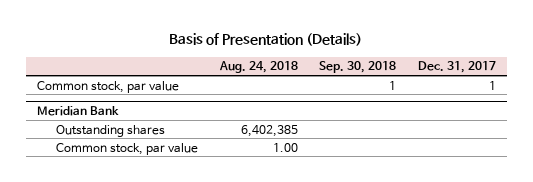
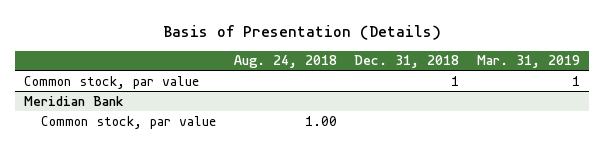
- | Aug. 24, 2018 | Sep. 30, 2018 | Dec. 31, 2017
+ | Aug. 24, 2018 | Dec. 31, 2018 | Mar. 31, 2019
@ Meridian Bank
- Outstanding shares | 6,402,385 | |

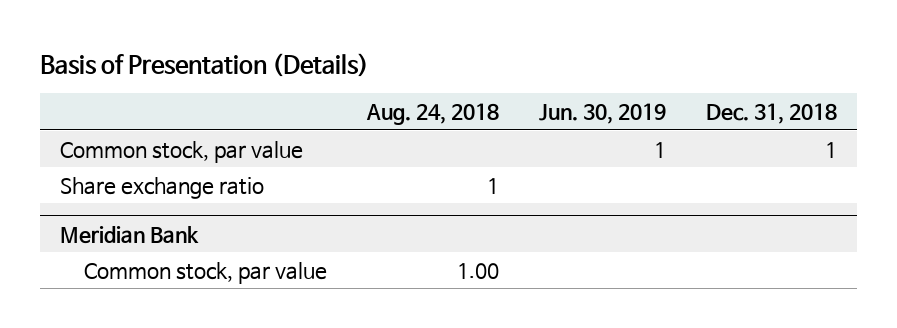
- | Aug. 24, 2018 | Dec. 31, 2018 | Mar. 31, 2019
+ | Aug. 24, 2018 | Jun. 30, 2019 | Dec. 31, 2018
+ Share exchange ratio | 1 | |

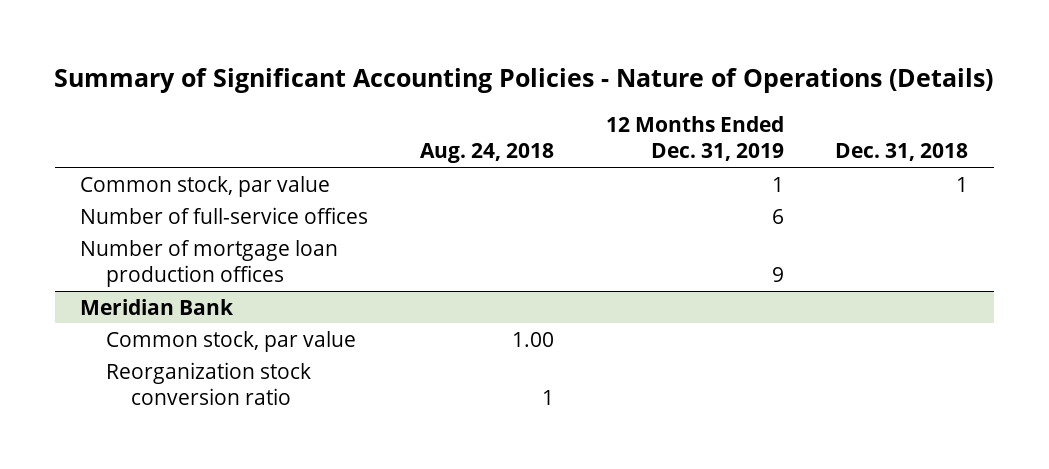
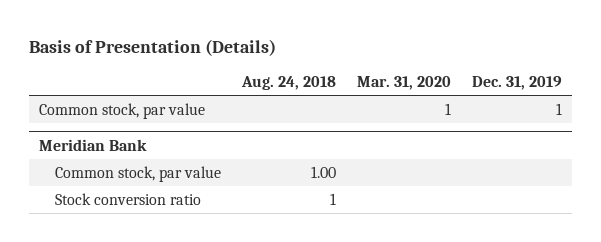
- Summary of Significant Accounting Policies - Nature of Operations (Details)
+ Basis of Presentation (Details)
- | Aug. 24, 2018 | 12 Months Ended Dec. 31, 2019 | Dec. 31, 2018
+ | Aug. 24, 2018 | Mar. 31, 2020 | Dec. 31, 2019
- Number of full-service offices | | 6 |
- Number of mortgage loan production offices | | 9 |
@ Meridian Bank
- Reorganization stock conversion ratio | 1 | |
+ Stock conversion ratio | 1 | |

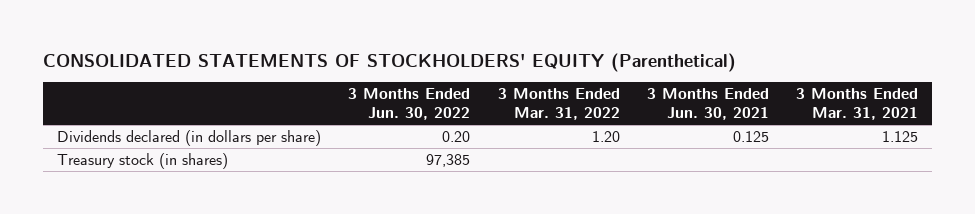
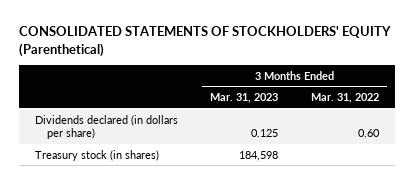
- | 3 Months Ended Jun. 30, 2022 | 3 Months Ended Mar. 31, 2022 | 3 Months Ended Jun. 30, 2021 | 3 Months Ended Mar. 31, 2021
+ | 3 Months Ended Mar. 31, 2023 | 3 Months Ended Mar. 31, 2022
- Dividends declared (in dollars per share) | 0.20 | 1.20 | 0.125 | 1.125
+ Dividends declared (in dollars per share) | 0.125 | 0.60

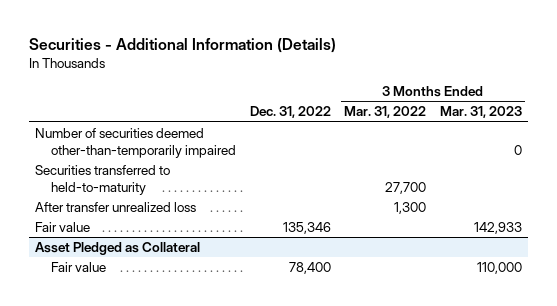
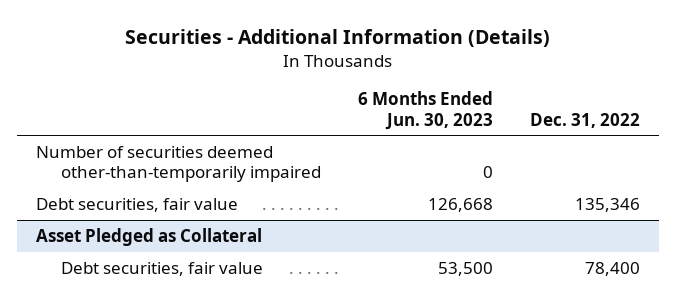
- | Dec. 31, 2022 | 3 Months Ended Mar. 31, 2022 | 3 Months Ended Mar. 31, 2023
+ | 6 Months Ended Jun. 30, 2023 | Dec. 31, 2022
- Securities transferred to held-to-maturity | | 27,700 |
- After transfer unrealized loss | | 1,300 |
- Fair value | 135,346 | | 142,933
+ Debt securities, fair value | 126,668 | 135,346
@ Asset Pledged as Collateral
- Fair value | 78,400 | | 110,000
+ Debt securities, fair value | 53,500 | 78,400

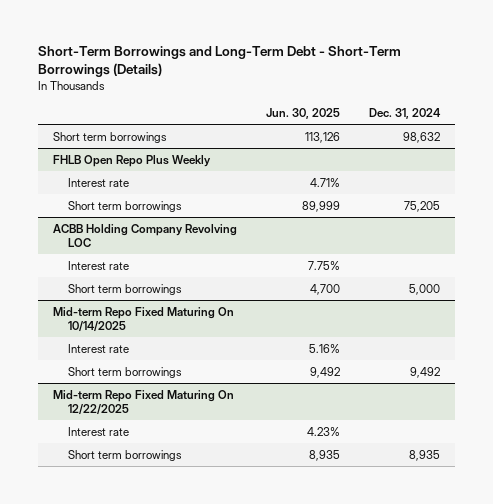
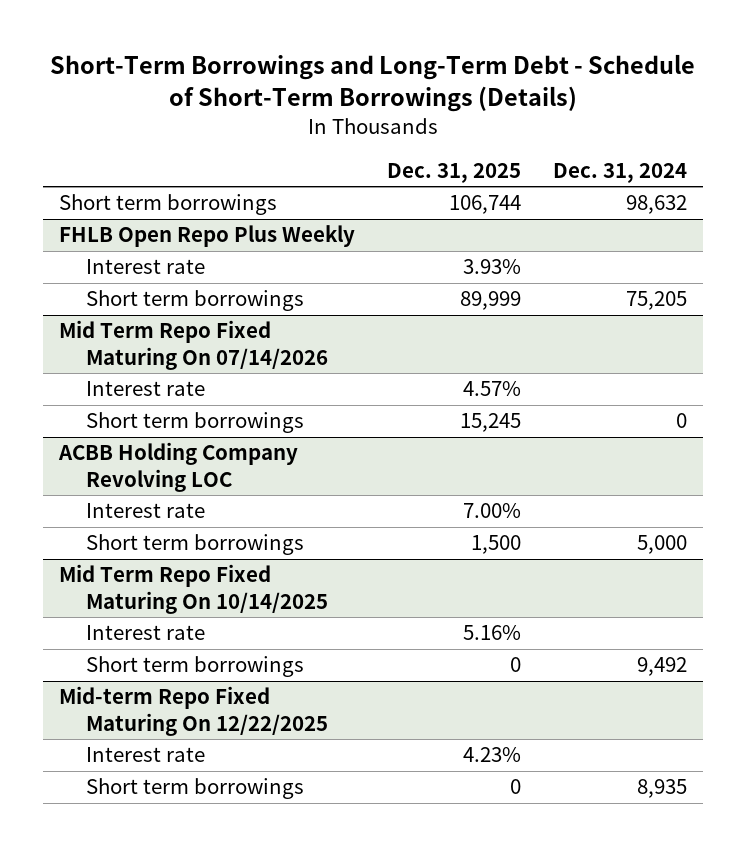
- Short-Term Borrowings and Long-Term Debt - Short-Term Borrowings (Details)
+ Short-Term Borrowings and Long-Term Debt - Schedule of Short-Term Borrowings (Details)
- | Jun. 30, 2025 | Dec. 31, 2024
+ | Dec. 31, 2025 | Dec. 31, 2024
+ Mid Term Repo Fixed Maturing On 07/14/2026
+ Interest rate | 4.57% |
+ Short term borrowings | 15,245 | 0
- Mid-term Repo Fixed Maturing On 10/14/2025
+ Mid Term Repo Fixed Maturing On 10/14/2025

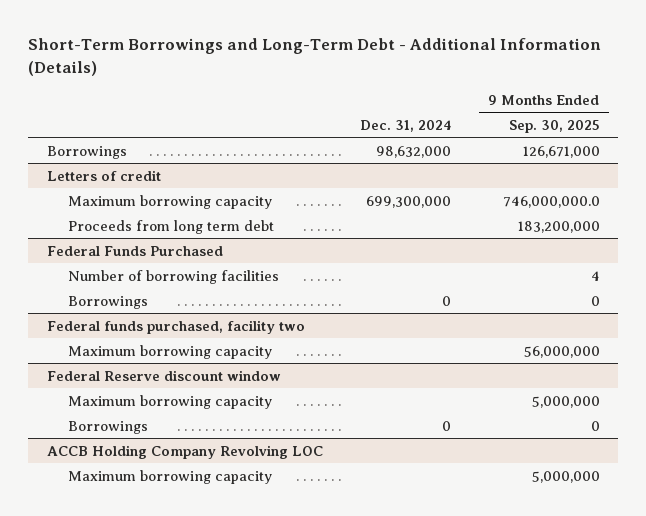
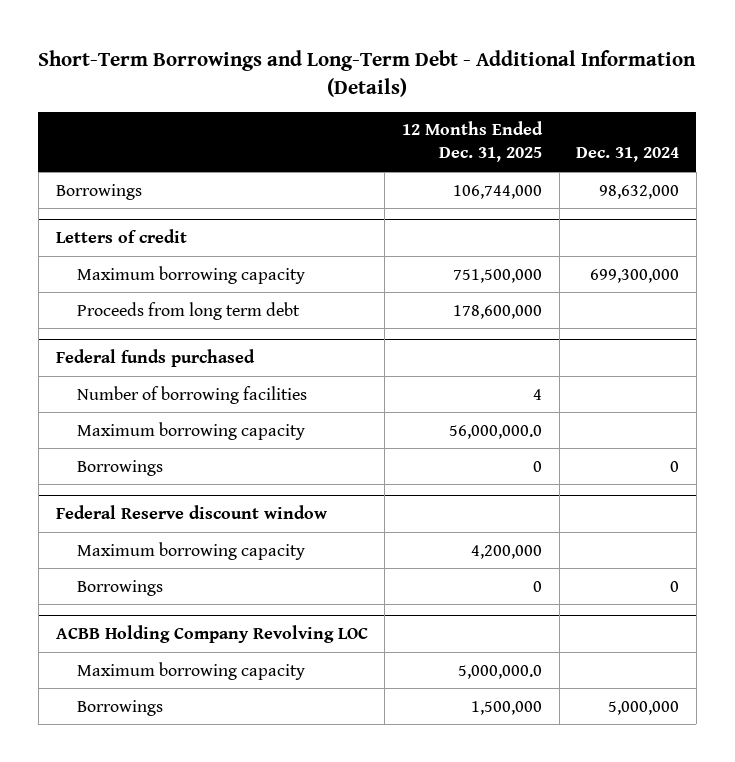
- | Dec. 31, 2024 | 9 Months Ended Sep. 30, 2025
+ | 12 Months Ended Dec. 31, 2025 | Dec. 31, 2024
- Federal Funds Purchased
+ Federal funds purchased
+ Maximum borrowing capacity | 56,000,000.0 |
- Federal funds purchased, facility two
- Maximum borrowing capacity | | 56,000,000
- ACCB Holding Company Revolving LOC
- Maximum borrowing capacity | | 5,000,000
+ ACBB Holding Company Revolving LOC
+ Maximum borrowing capacity | 5,000,000.0 |
+ Borrowings | 1,500,000 | 5,000,000

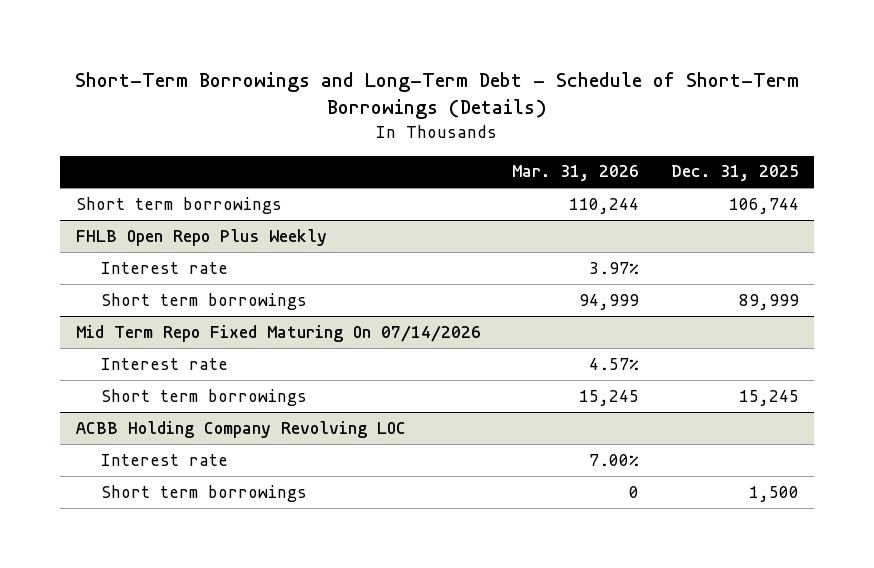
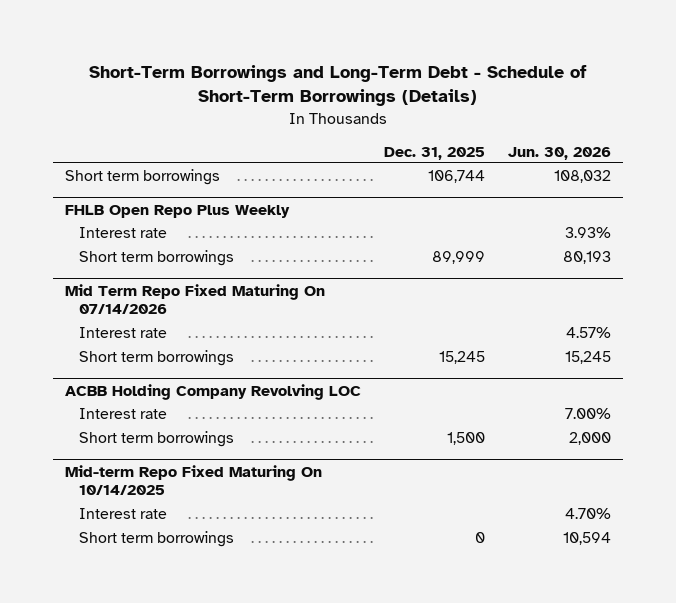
- | Mar. 31, 2026 | Dec. 31, 2025
+ | Dec. 31, 2025 | Jun. 30, 2026
+ Mid-term Repo Fixed Maturing On 10/14/2025
+ Interest rate | | 4.70%
+ Short term borrowings | 0 | 10,594

